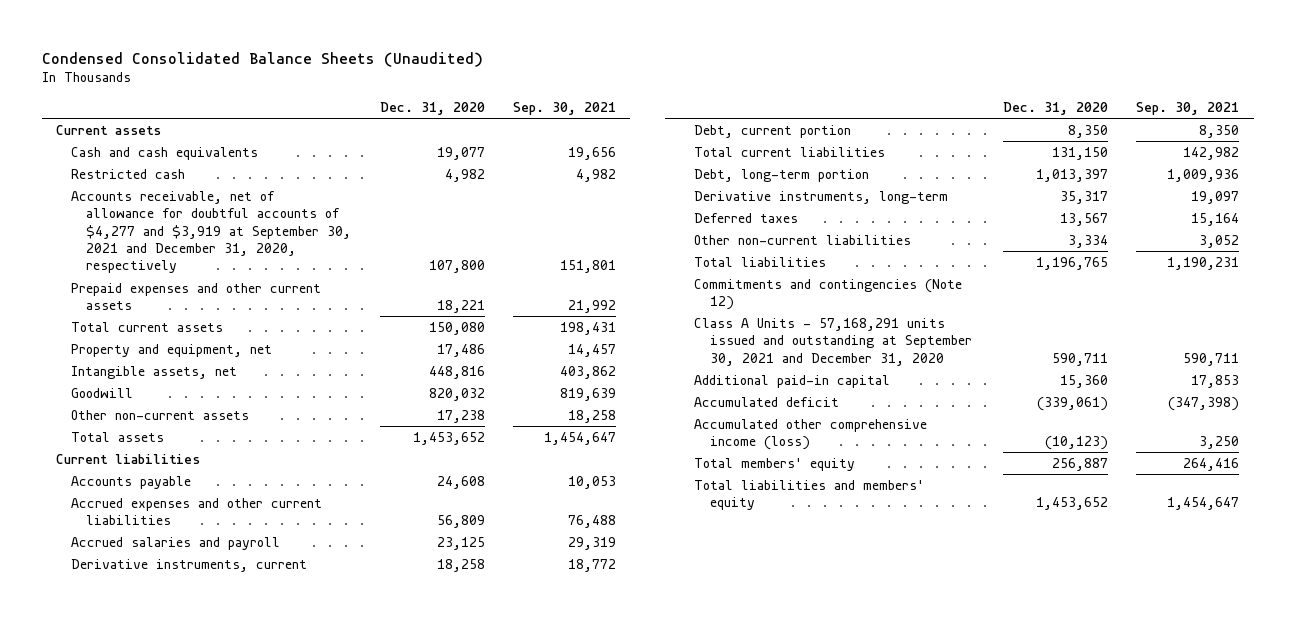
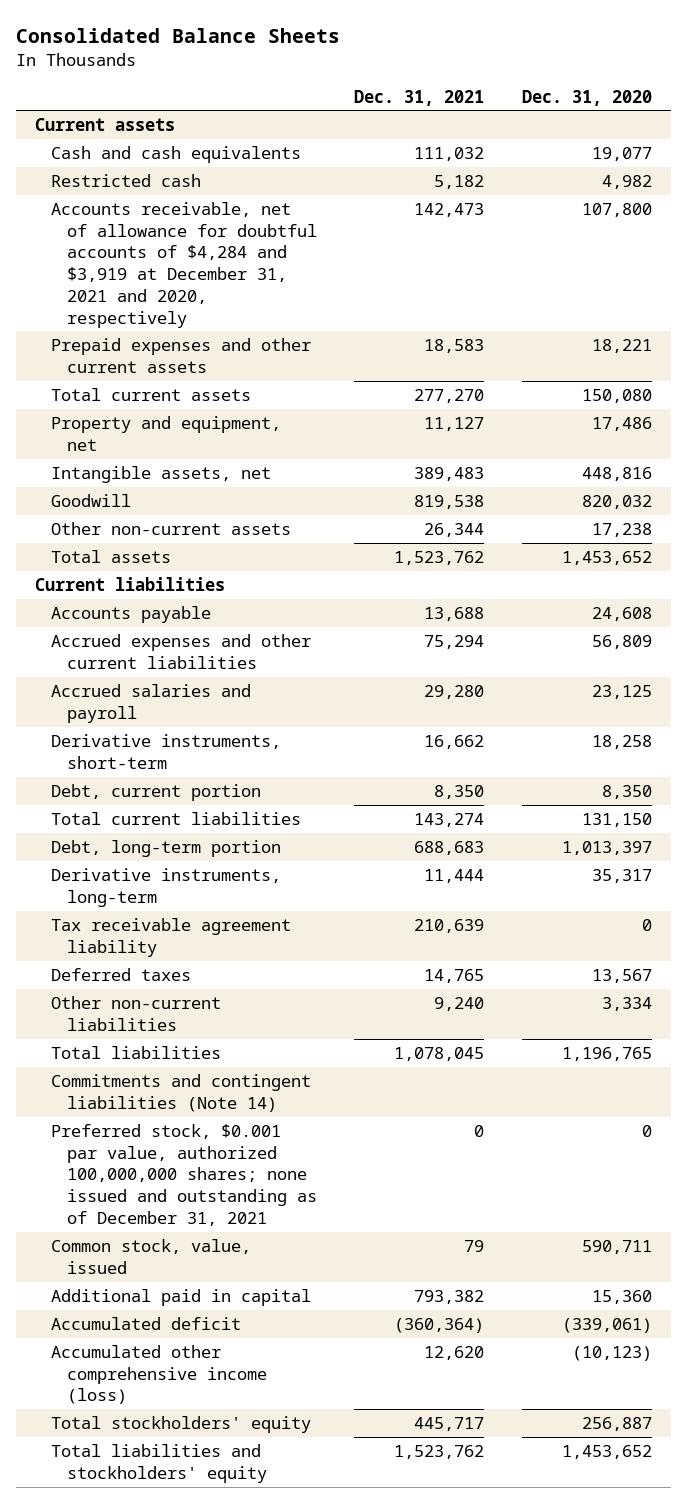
- Condensed Consolidated Balance Sheets (Unaudited)
+ Consolidated Balance Sheets
- | Dec. 31, 2020 | Sep. 30, 2021
+ | Dec. 31, 2021 | Dec. 31, 2020
- Accounts receivable, net of allowance for doubtful accounts of $4,277 and $3,919 at September 30, 2021 and December 31, 2020, respectively | 107,800 | 151,801
+ Accounts receivable, net of allowance for doubtful accounts of $4,284 and $3,919 at December 31, 2021 and 2020, respectively | 142,473 | 107,800
- Derivative instruments, current | 18,258 | 18,772
+ Derivative instruments, short-term | 16,662 | 18,258
+ Tax receivable agreement liability | 210,639 | 0
- Commitments and contingencies (Note 12)
- Class A Units - 57,168,291 units issued and outstanding at September 30, 2021 and December 31, 2020 | 590,711 | 590,711
- Additional paid-in capital | 15,360 | 17,853
+ Commitments and contingent liabilities (Note 14)
+ Preferred stock, $0.001 par value, authorized 100,000,000 shares; none issued and outstanding as of December 31, 2021 | 0 | 0
+ Common stock, value, issued | 79 | 590,711
+ Additional paid in capital | 793,382 | 15,360
- Total members' equity | 256,887 | 264,416
- Total liabilities and members' equity | 1,453,652 | 1,454,647
+ Total stockholders' equity | 445,717 | 256,887
+ Total liabilities and stockholders' equity | 1,523,762 | 1,453,652

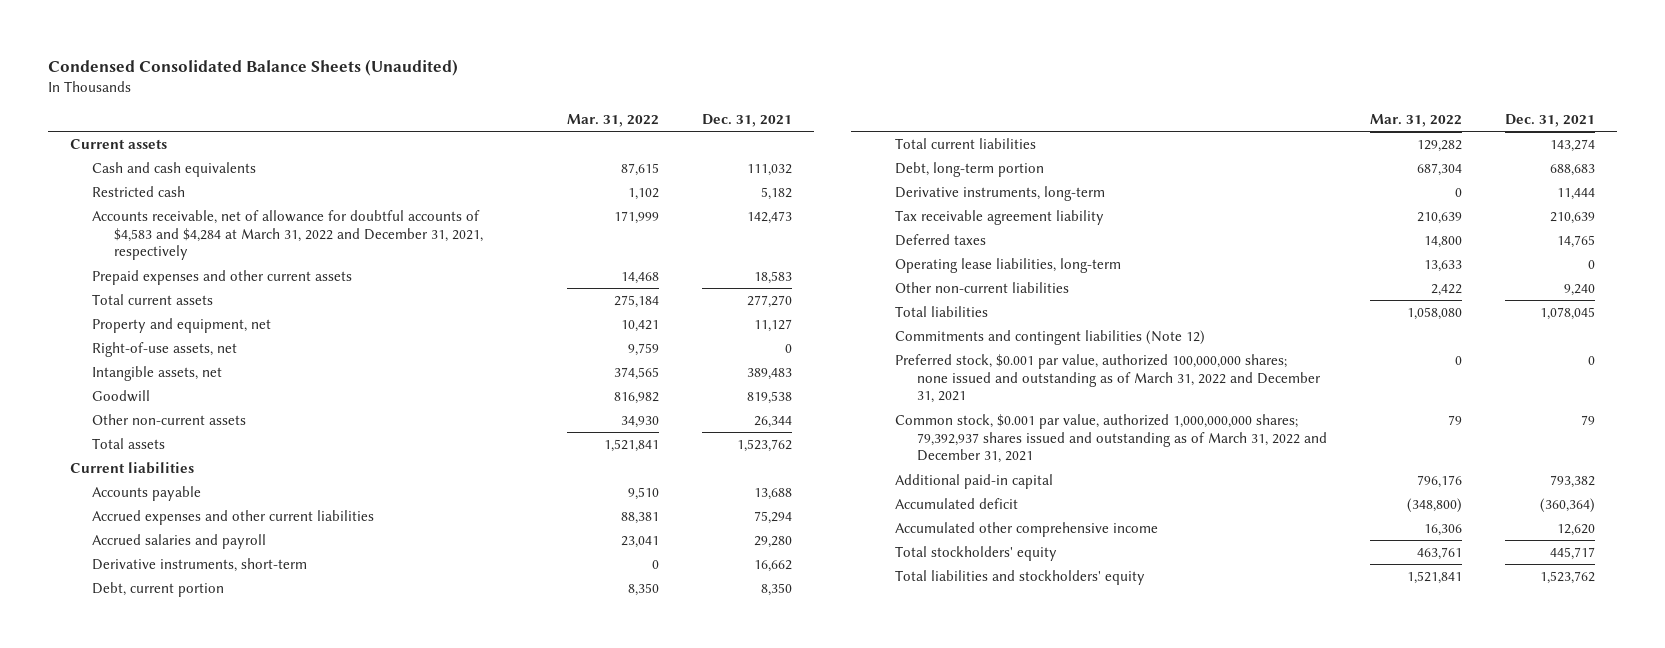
- Consolidated Balance Sheets
+ Condensed Consolidated Balance Sheets (Unaudited)
- | Dec. 31, 2021 | Dec. 31, 2020
+ | Mar. 31, 2022 | Dec. 31, 2021
- Accounts receivable, net of allowance for doubtful accounts of $4,284 and $3,919 at December 31, 2021 and 2020, respectively | 142,473 | 107,800
+ Accounts receivable, net of allowance for doubtful accounts of $4,583 and $4,284 at March 31, 2022 and December 31, 2021, respectively | 171,999 | 142,473
+ Right-of-use assets, net | 9,759 | 0
+ Operating lease liabilities, long-term | 13,633 | 0
- Commitments and contingent liabilities (Note 14)
- Preferred stock, $0.001 par value, authorized 100,000,000 shares; none issued and outstanding as of December 31, 2021 | 0 | 0
- Common stock, value, issued | 79 | 590,711
- Additional paid in capital | 793,382 | 15,360
+ Commitments and contingent liabilities (Note 12)
+ Preferred stock, $0.001 par value, authorized 100,000,000 shares; none issued and outstanding as of March 31, 2022 and December 31, 2021 | 0 | 0
+ Common stock, $0.001 par value, authorized 1,000,000,000 shares; 79,392,937 shares issued and outstanding as of March 31, 2022 and December 31, 2021 | 79 | 79
+ Additional paid-in capital | 796,176 | 793,382
- Accumulated other comprehensive income (loss) | 12,620 | (10,123)
+ Accumulated other comprehensive income | 16,306 | 12,620

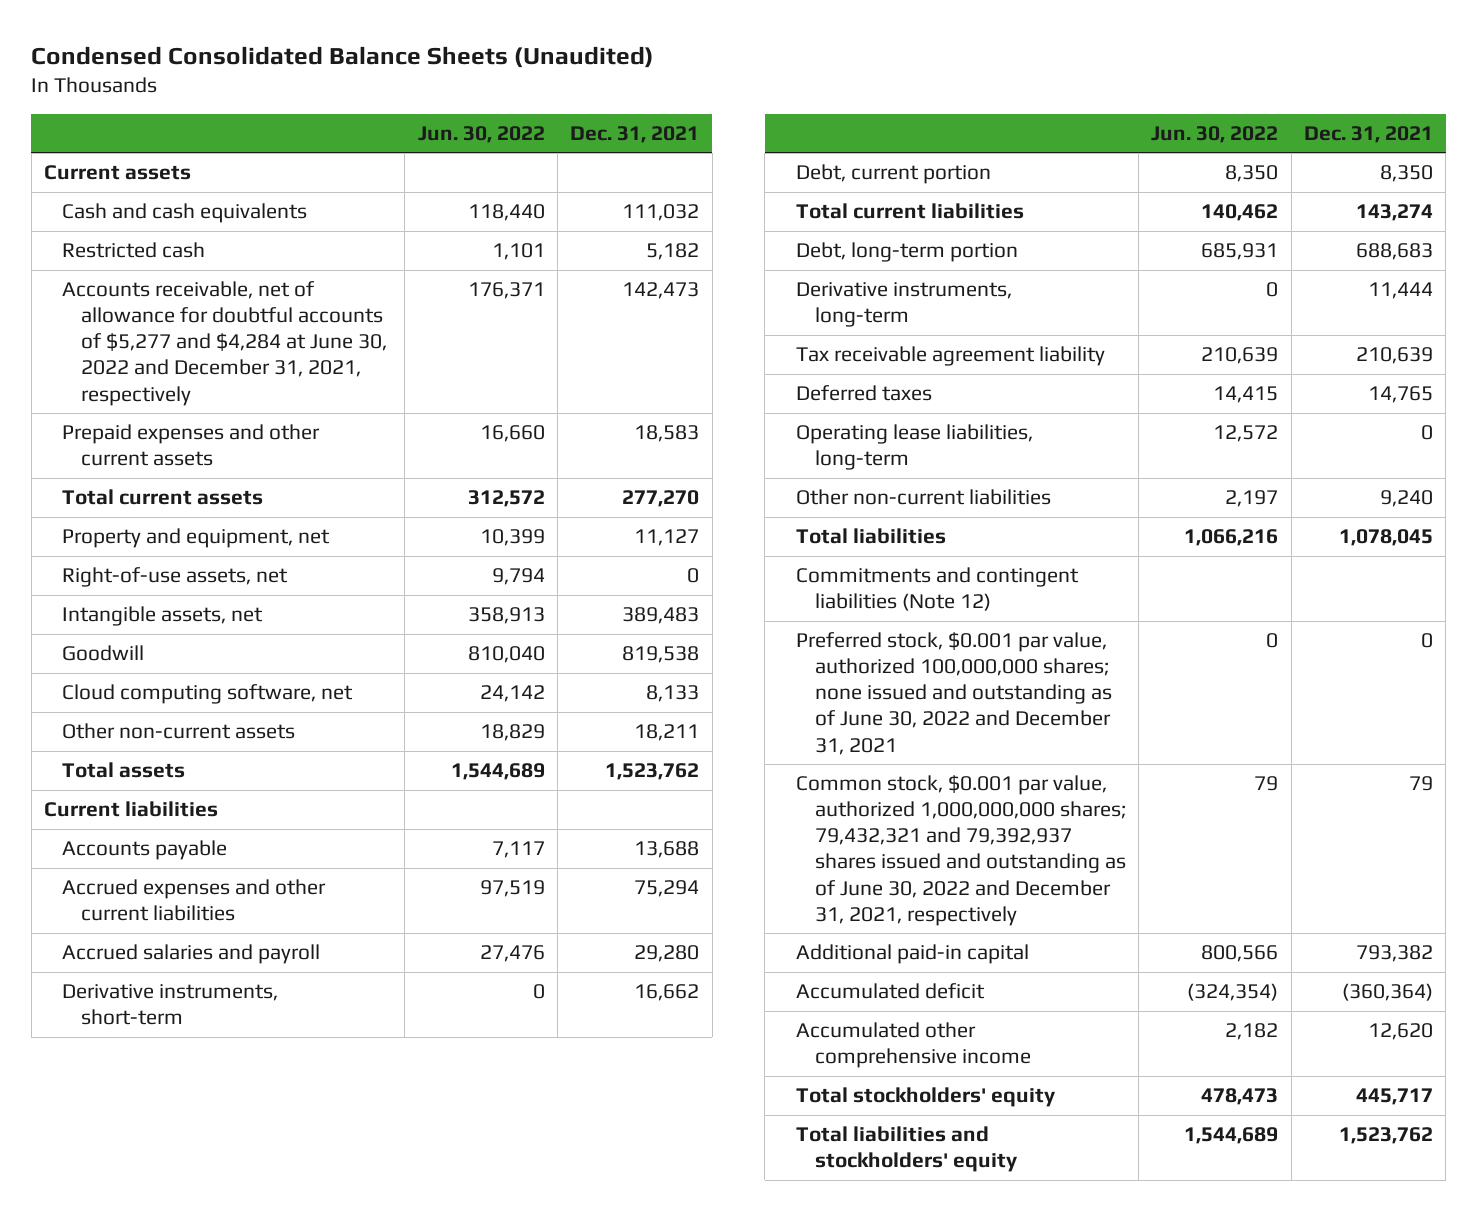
- | Mar. 31, 2022 | Dec. 31, 2021
+ | Jun. 30, 2022 | Dec. 31, 2021
- Accounts receivable, net of allowance for doubtful accounts of $4,583 and $4,284 at March 31, 2022 and December 31, 2021, respectively | 171,999 | 142,473
+ Accounts receivable, net of allowance for doubtful accounts of $5,277 and $4,284 at June 30, 2022 and December 31, 2021, respectively | 176,371 | 142,473
- Other non-current assets | 34,930 | 26,344
+ Cloud computing software, net | 24,142 | 8,133
+ Other non-current assets | 18,829 | 18,211
- Preferred stock, $0.001 par value, authorized 100,000,000 shares; none issued and outstanding as of March 31, 2022 and December 31, 2021 | 0 | 0
- Common stock, $0.001 par value, authorized 1,000,000,000 shares; 79,392,937 shares issued and outstanding as of March 31, 2022 and December 31, 2021 | 79 | 79
+ Preferred stock, $0.001 par value, authorized 100,000,000 shares; none issued and outstanding as of June 30, 2022 and December 31, 2021 | 0 | 0
+ Common stock, $0.001 par value, authorized 1,000,000,000 shares; 79,432,321 and 79,392,937 shares issued and outstanding as of June 30, 2022 and December 31, 2021, respectively | 79 | 79

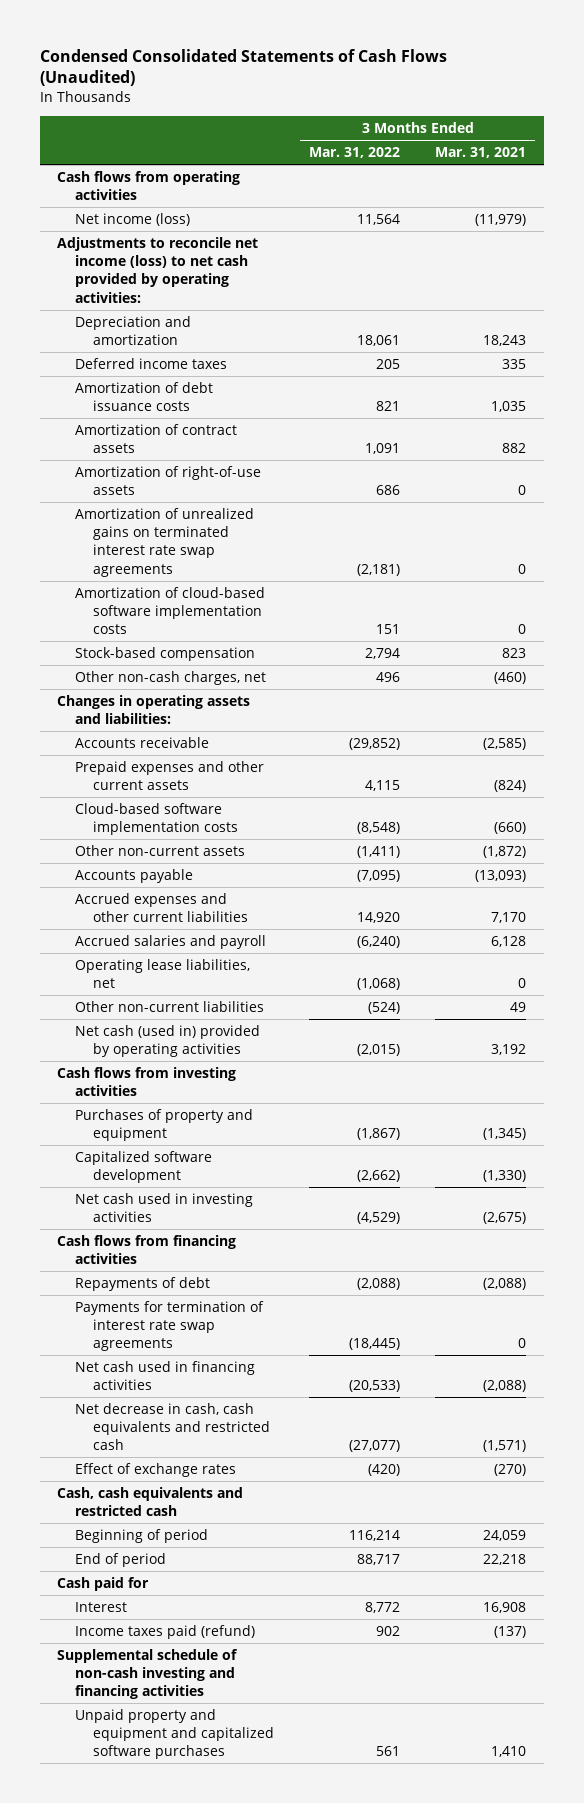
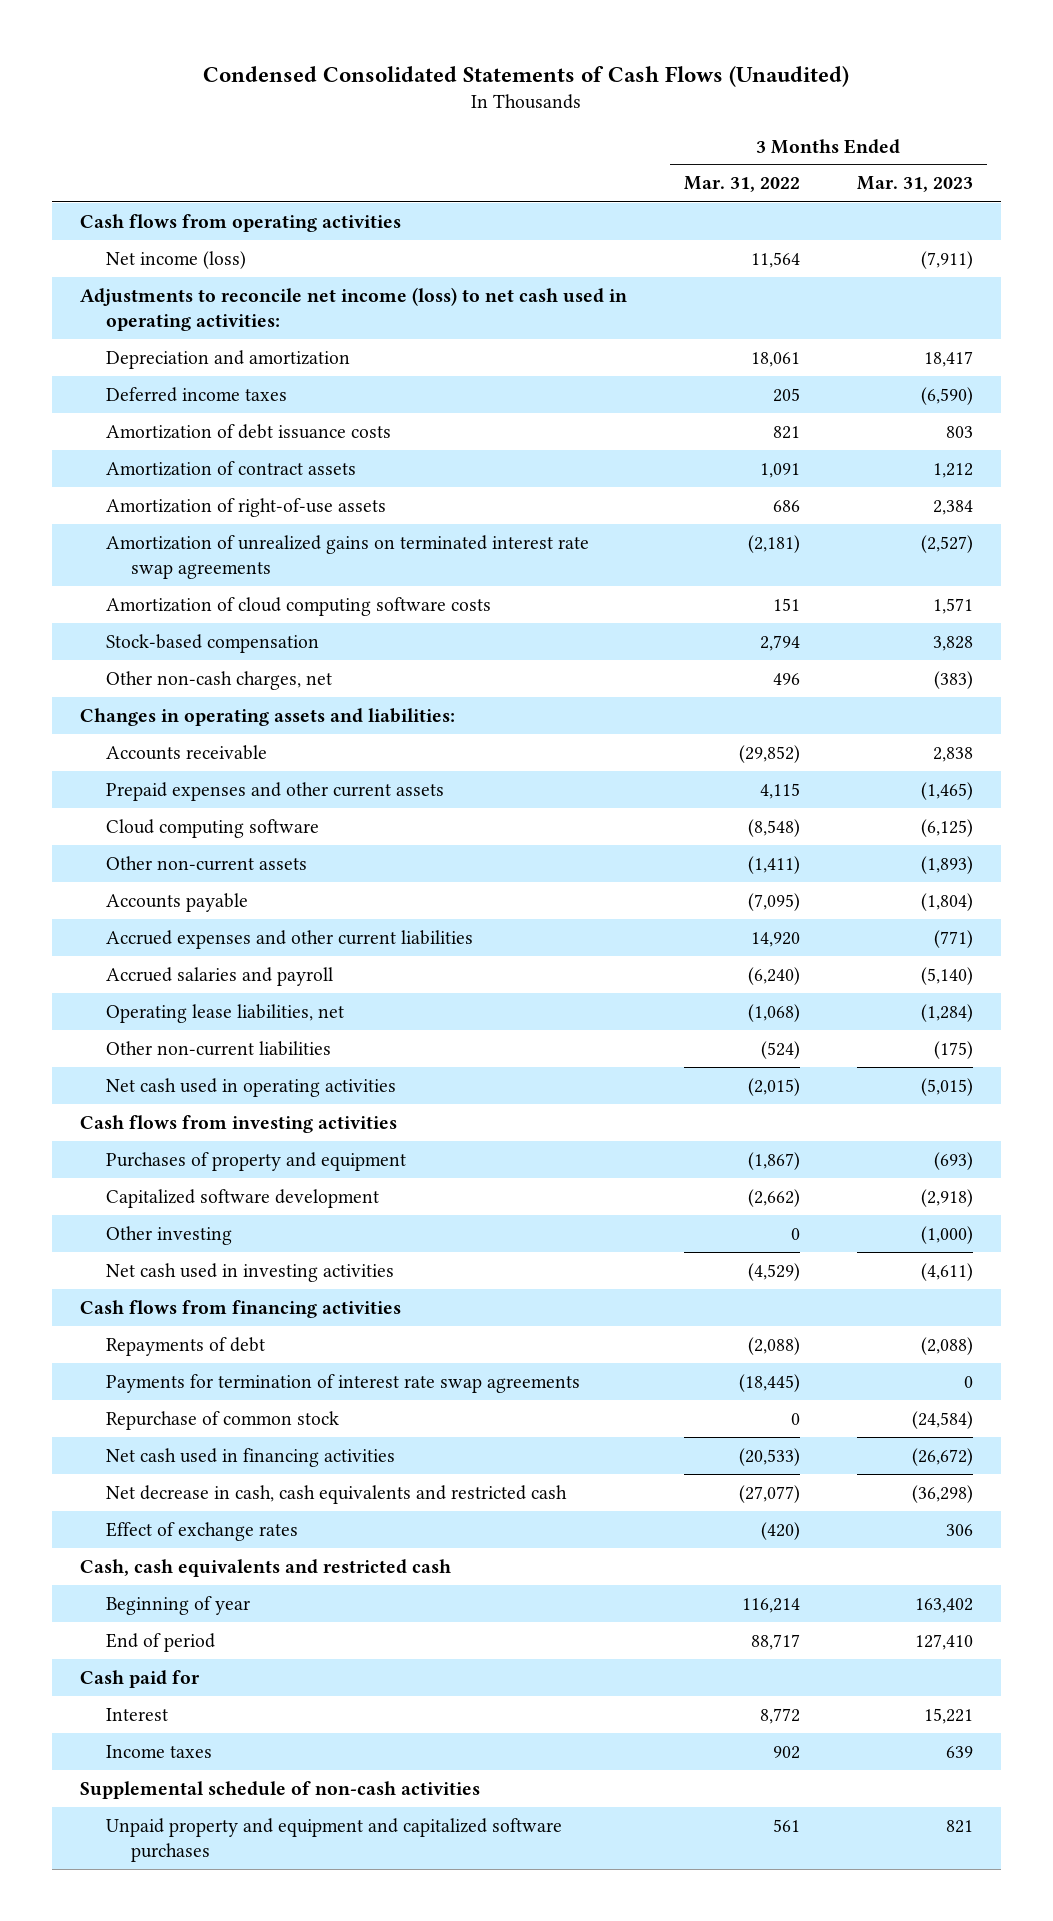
- | 3 Months Ended Mar. 31, 2022 | 3 Months Ended Mar. 31, 2021
+ | 3 Months Ended Mar. 31, 2022 | 3 Months Ended Mar. 31, 2023
- Adjustments to reconcile net income (loss) to net cash provided by operating activities:
+ Adjustments to reconcile net income (loss) to net cash used in operating activities:
- Amortization of cloud-based software implementation costs | 151 | 0
+ Amortization of cloud computing software costs | 151 | 1,571
- Cloud-based software implementation costs | (8,548) | (660)
+ Cloud computing software | (8,548) | (6,125)
- Net cash (used in) provided by operating activities | (2,015) | 3,192
+ Net cash used in operating activities | (2,015) | (5,015)
+ Other investing | 0 | (1,000)
+ Repurchase of common stock | 0 | (24,584)
- Beginning of period | 116,214 | 24,059
+ Beginning of year | 116,214 | 163,402
- Income taxes paid (refund) | 902 | (137)
- Supplemental schedule of non-cash investing and financing activities
+ Income taxes | 902 | 639
+ Supplemental schedule of non-cash activities

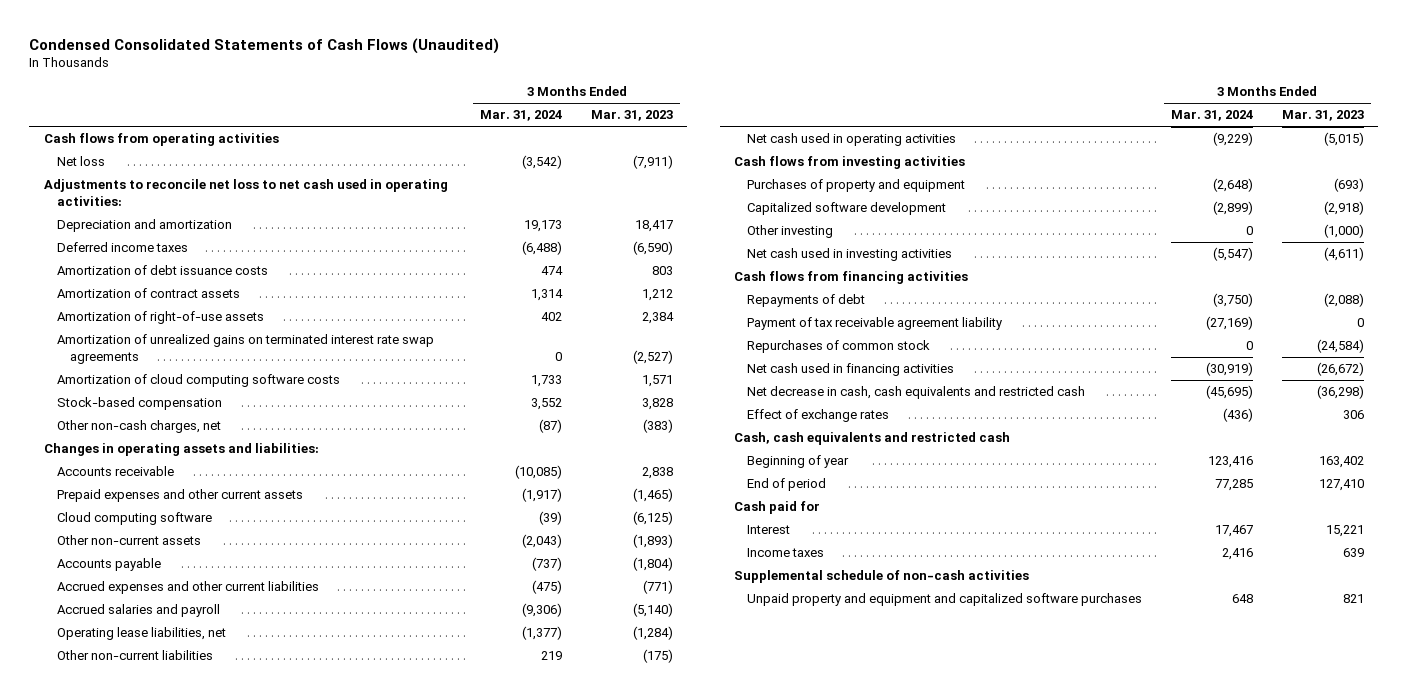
- | 3 Months Ended Mar. 31, 2022 | 3 Months Ended Mar. 31, 2023
+ | 3 Months Ended Mar. 31, 2024 | 3 Months Ended Mar. 31, 2023
- Net income (loss) | 11,564 | (7,911)
- Adjustments to reconcile net income (loss) to net cash used in operating activities:
+ Net loss | (3,542) | (7,911)
+ Adjustments to reconcile net loss to net cash used in operating activities:
- Payments for termination of interest rate swap agreements | (18,445) | 0
- Repurchase of common stock | 0 | (24,584)
+ Payment of tax receivable agreement liability | (27,169) | 0
+ Repurchases of common stock | 0 | (24,584)

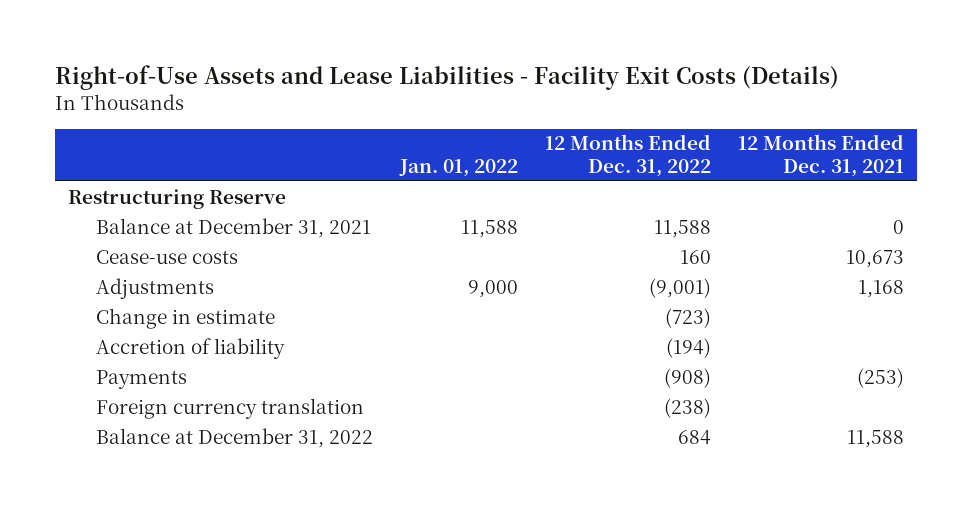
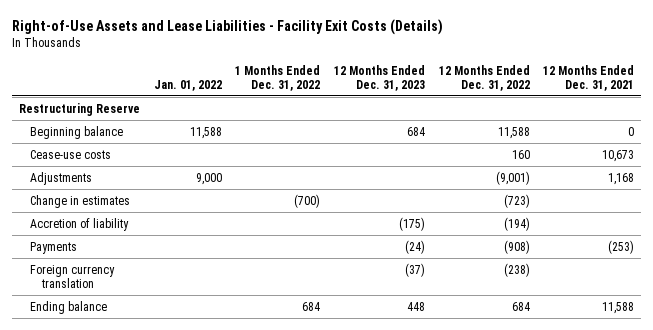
- | Jan. 01, 2022 | 12 Months Ended Dec. 31, 2022 | 12 Months Ended Dec. 31, 2021
+ | Jan. 01, 2022 | 1 Months Ended Dec. 31, 2022 | 12 Months Ended Dec. 31, 2023 | 12 Months Ended Dec. 31, 2022 | 12 Months Ended Dec. 31, 2021
- Balance at December 31, 2021 | 11,588 | 11,588 | 0
+ Beginning balance | 11,588 | | 684 | 11,588 | 0
- Change in estimate | | (723) |
+ Change in estimates | | (700) | | (723) |
- Balance at December 31, 2022 | | 684 | 11,588
+ Ending balance | | 684 | 448 | 684 | 11,588

